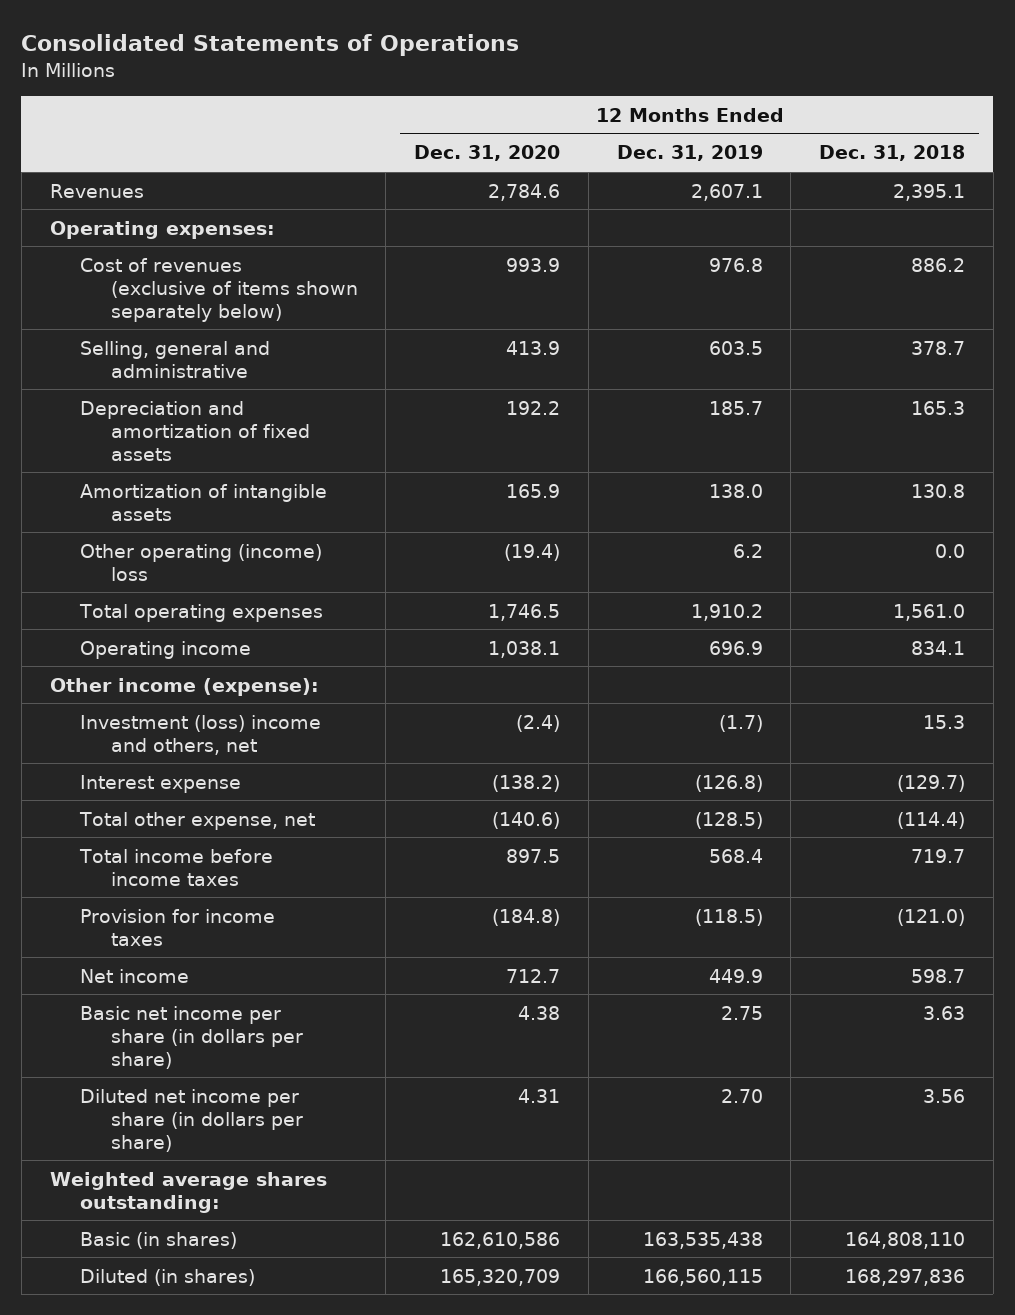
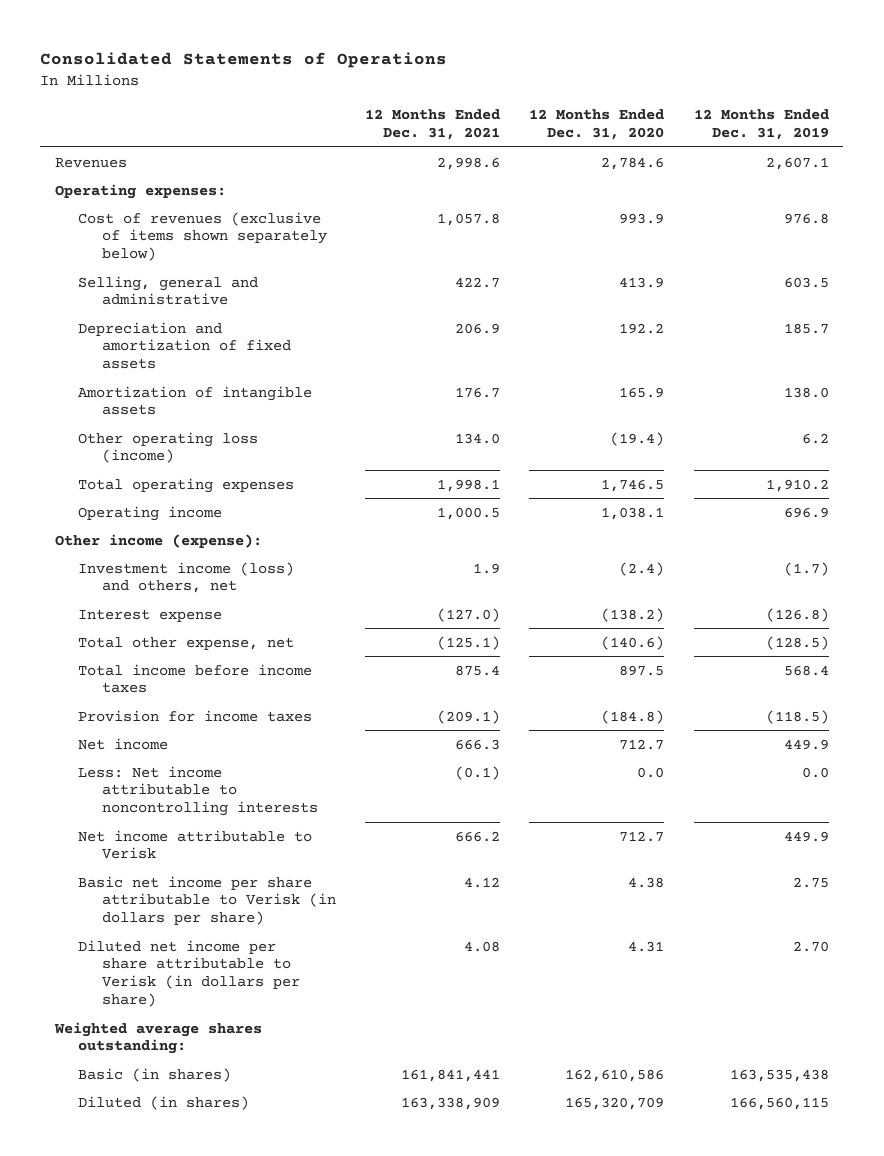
- | 12 Months Ended Dec. 31, 2020 | 12 Months Ended Dec. 31, 2019 | 12 Months Ended Dec. 31, 2018
+ | 12 Months Ended Dec. 31, 2021 | 12 Months Ended Dec. 31, 2020 | 12 Months Ended Dec. 31, 2019
- Other operating (income) loss | (19.4) | 6.2 | 0.0
+ Other operating loss (income) | 134.0 | (19.4) | 6.2
- Investment (loss) income and others, net | (2.4) | (1.7) | 15.3
+ Investment income (loss) and others, net | 1.9 | (2.4) | (1.7)
- Basic net income per share (in dollars per share) | 4.38 | 2.75 | 3.63
- Diluted net income per share (in dollars per share) | 4.31 | 2.70 | 3.56
+ Less: Net income attributable to noncontrolling interests | (0.1) | 0.0 | 0.0
+ Net income attributable to Verisk | 666.2 | 712.7 | 449.9
+ Basic net income per share attributable to Verisk (in dollars per share) | 4.12 | 4.38 | 2.75
+ Diluted net income per share attributable to Verisk (in dollars per share) | 4.08 | 4.31 | 2.70

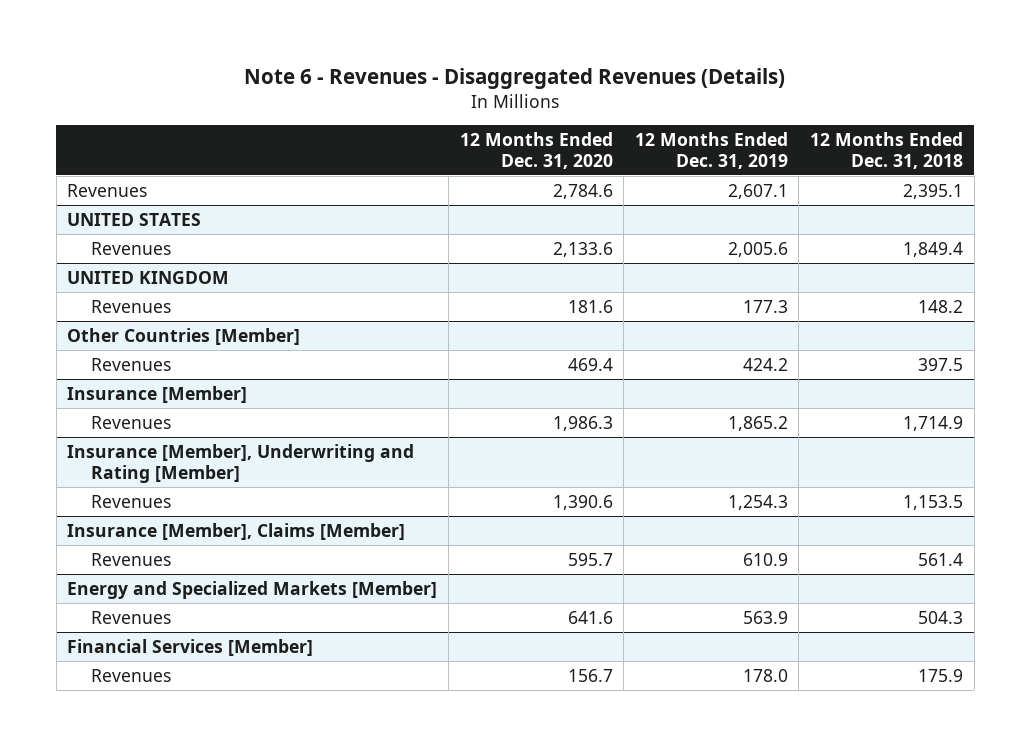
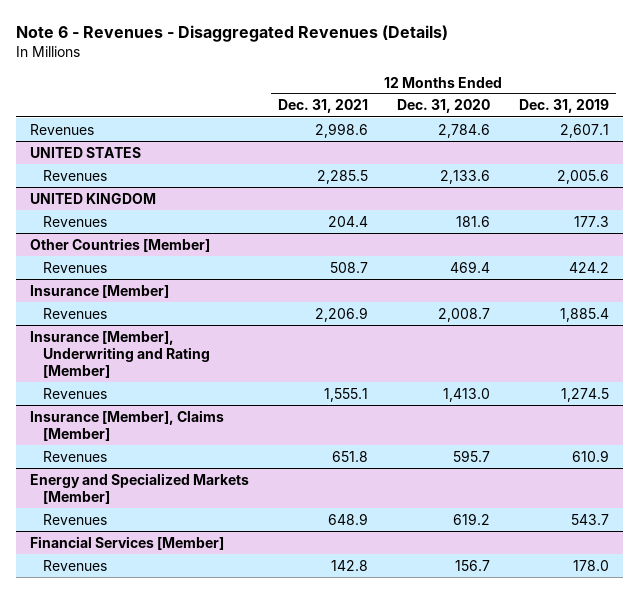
- | 12 Months Ended Dec. 31, 2020 | 12 Months Ended Dec. 31, 2019 | 12 Months Ended Dec. 31, 2018
+ | 12 Months Ended Dec. 31, 2021 | 12 Months Ended Dec. 31, 2020 | 12 Months Ended Dec. 31, 2019
@ Insurance [Member]
- Revenues | 1,986.3 | 1,865.2 | 1,714.9
+ Revenues | 2,206.9 | 2,008.7 | 1,885.4
@ Insurance [Member], Underwriting and Rating [Member]
- Revenues | 1,390.6 | 1,254.3 | 1,153.5
+ Revenues | 1,555.1 | 1,413.0 | 1,274.5
@ Energy and Specialized Markets [Member]
- Revenues | 641.6 | 563.9 | 504.3
+ Revenues | 648.9 | 619.2 | 543.7

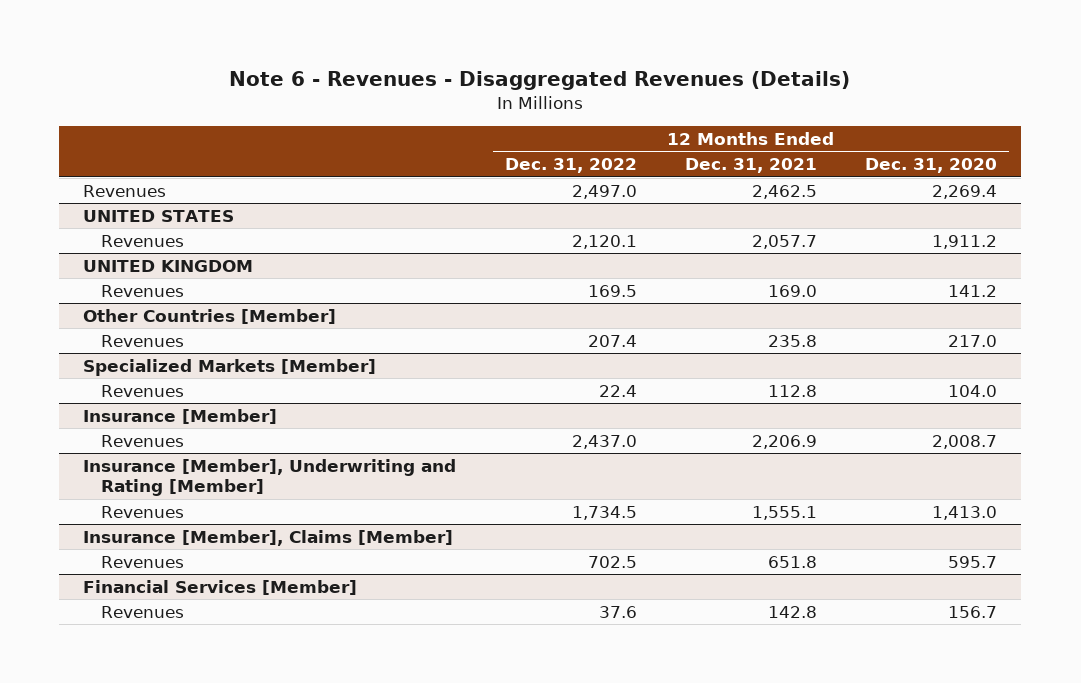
- | 12 Months Ended Dec. 31, 2021 | 12 Months Ended Dec. 31, 2020 | 12 Months Ended Dec. 31, 2019
+ | 12 Months Ended Dec. 31, 2022 | 12 Months Ended Dec. 31, 2021 | 12 Months Ended Dec. 31, 2020
- Revenues | 2,998.6 | 2,784.6 | 2,607.1
+ Revenues | 2,497.0 | 2,462.5 | 2,269.4
@ UNITED STATES
- Revenues | 2,285.5 | 2,133.6 | 2,005.6
+ Revenues | 2,120.1 | 2,057.7 | 1,911.2
@ UNITED KINGDOM
- Revenues | 204.4 | 181.6 | 177.3
+ Revenues | 169.5 | 169.0 | 141.2
@ Other Countries [Member]
- Revenues | 508.7 | 469.4 | 424.2
+ Revenues | 207.4 | 235.8 | 217.0
+ Specialized Markets [Member]
+ Revenues | 22.4 | 112.8 | 104.0
- Energy and Specialized Markets [Member]
- Revenues | 648.9 | 619.2 | 543.7

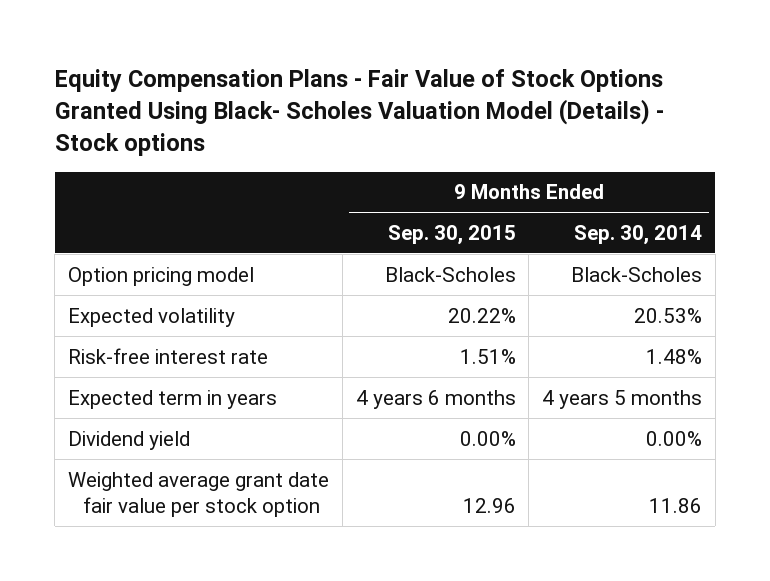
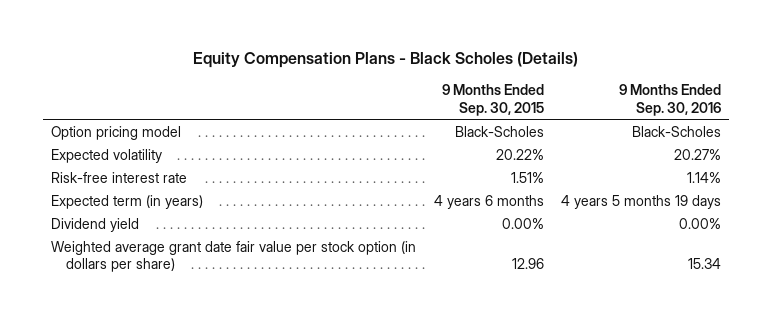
- Equity Compensation Plans - Fair Value of Stock Options Granted Using Black- Scholes Valuation Model (Details) - Stock options
+ Equity Compensation Plans - Black Scholes (Details)
- | 9 Months Ended Sep. 30, 2015 | 9 Months Ended Sep. 30, 2014
+ | 9 Months Ended Sep. 30, 2015 | 9 Months Ended Sep. 30, 2016
- Expected term in years | 4 years 6 months | 4 years 5 months
+ Expected term (in years) | 4 years 6 months | 4 years 5 months 19 days
- Weighted average grant date fair value per stock option | 12.96 | 11.86
+ Weighted average grant date fair value per stock option (in dollars per share) | 12.96 | 15.34

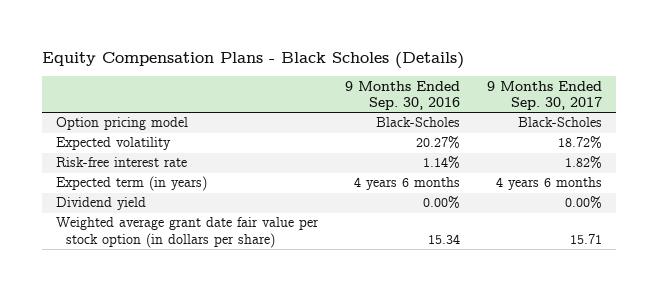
- | 9 Months Ended Sep. 30, 2015 | 9 Months Ended Sep. 30, 2016
+ | 9 Months Ended Sep. 30, 2016 | 9 Months Ended Sep. 30, 2017
- Expected term (in years) | 4 years 6 months | 4 years 5 months 19 days
+ Expected term (in years) | 4 years 6 months | 4 years 6 months

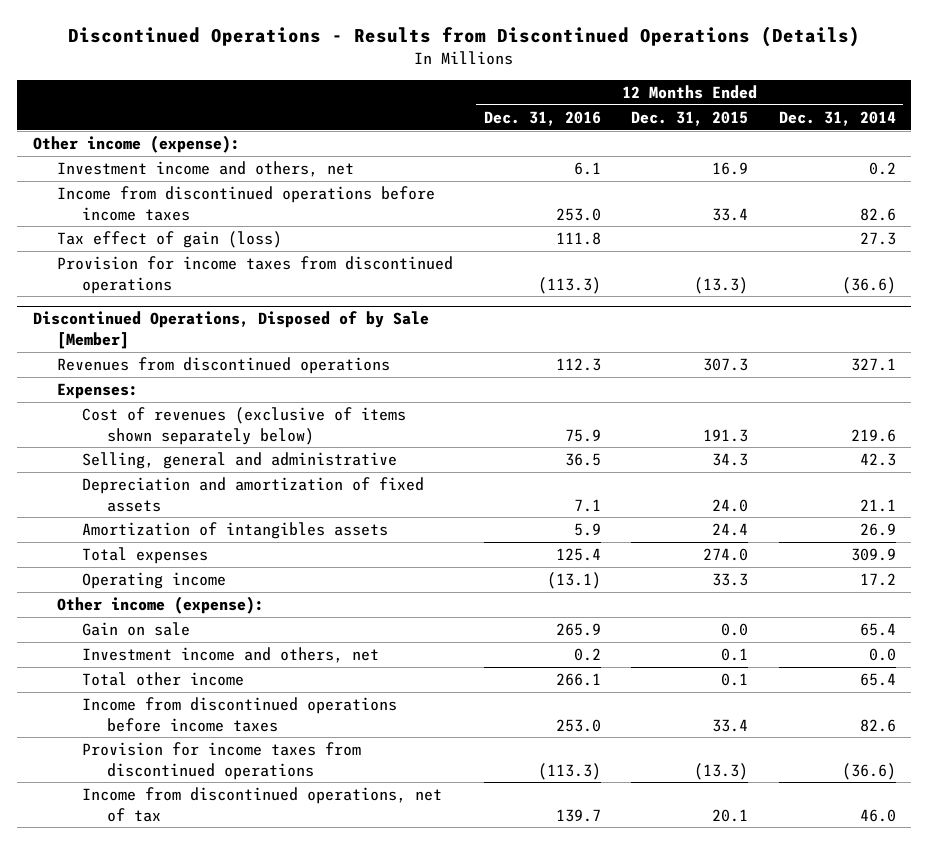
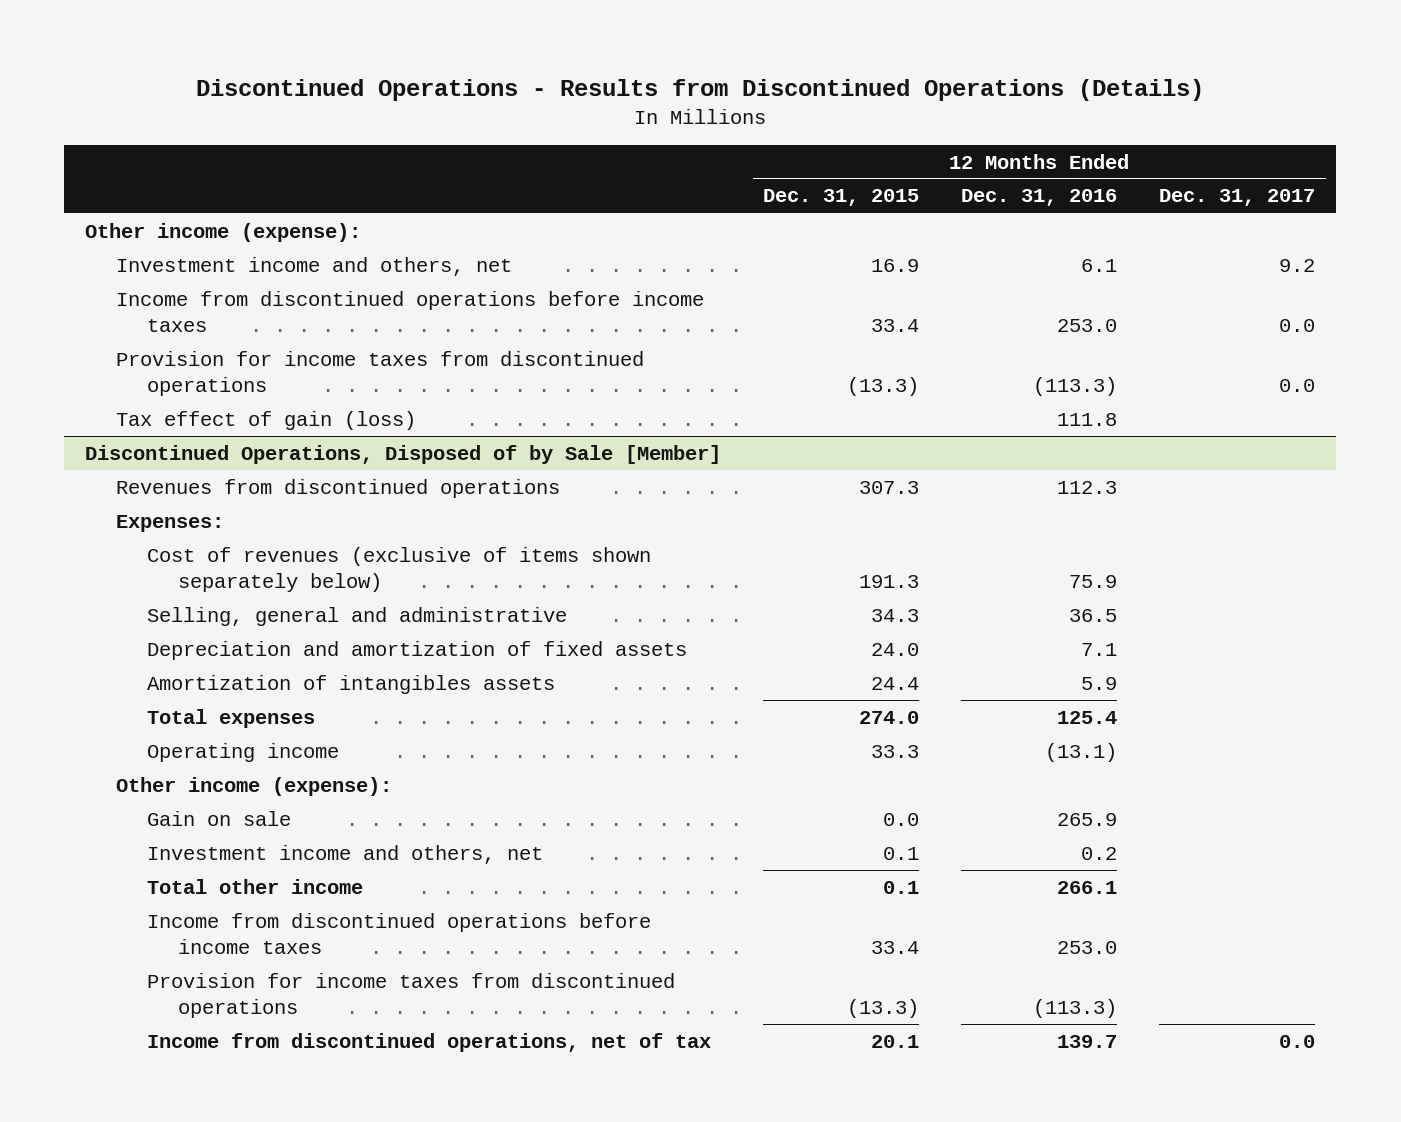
- | 12 Months Ended Dec. 31, 2016 | 12 Months Ended Dec. 31, 2015 | 12 Months Ended Dec. 31, 2014
+ | 12 Months Ended Dec. 31, 2015 | 12 Months Ended Dec. 31, 2016 | 12 Months Ended Dec. 31, 2017
moved down: Tax effect of gain (loss) | | 111.8 |

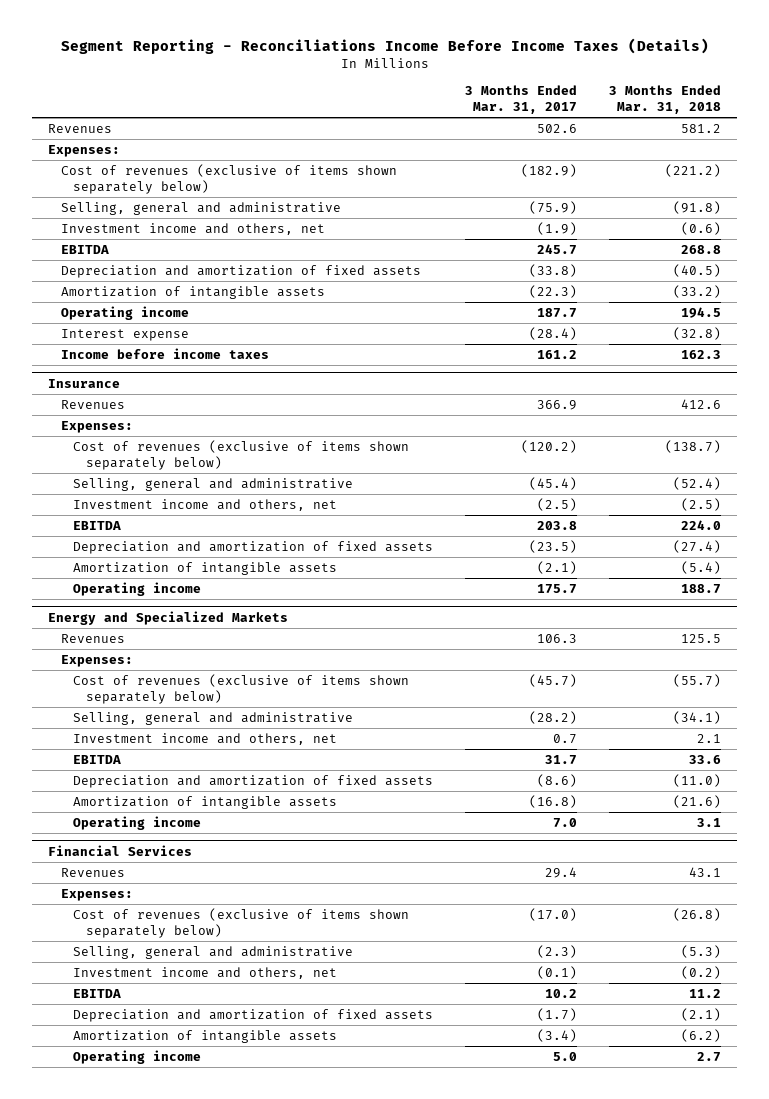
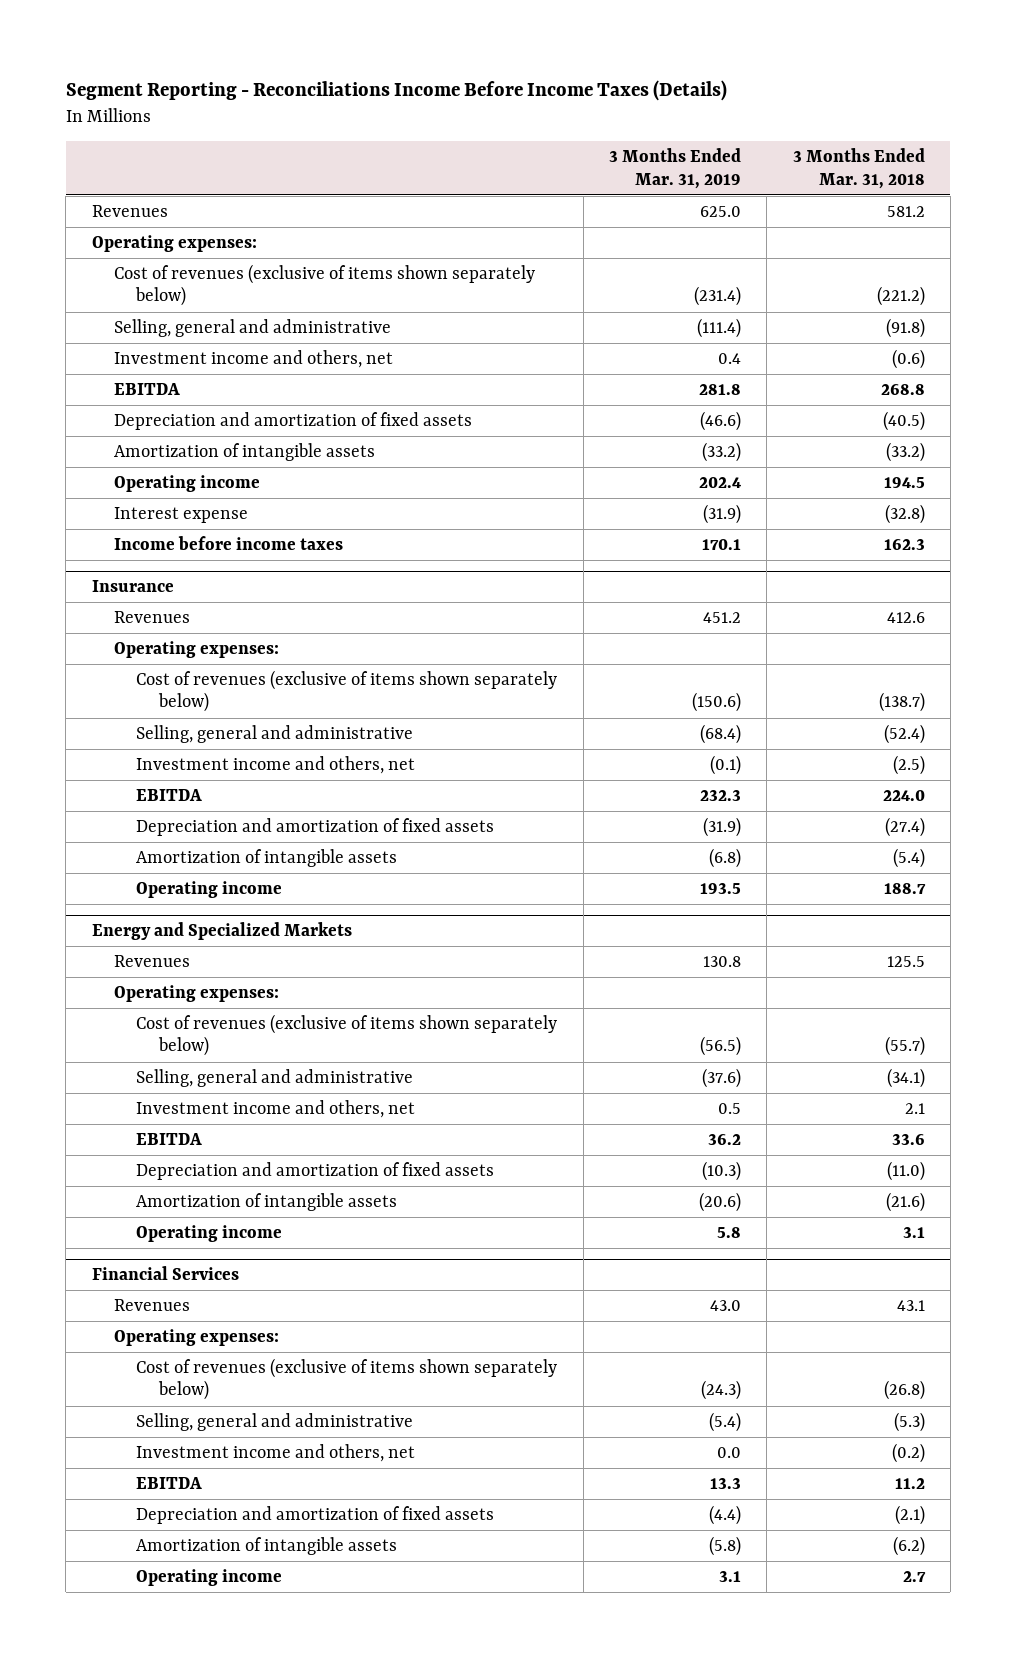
- | 3 Months Ended Mar. 31, 2017 | 3 Months Ended Mar. 31, 2018
+ | 3 Months Ended Mar. 31, 2019 | 3 Months Ended Mar. 31, 2018
- Expenses:
+ Operating expenses:
@ Insurance
- Expenses:
+ Operating expenses:
@ Energy and Specialized Markets
- Expenses:
+ Operating expenses:
@ Financial Services
- Expenses:
+ Operating expenses:

